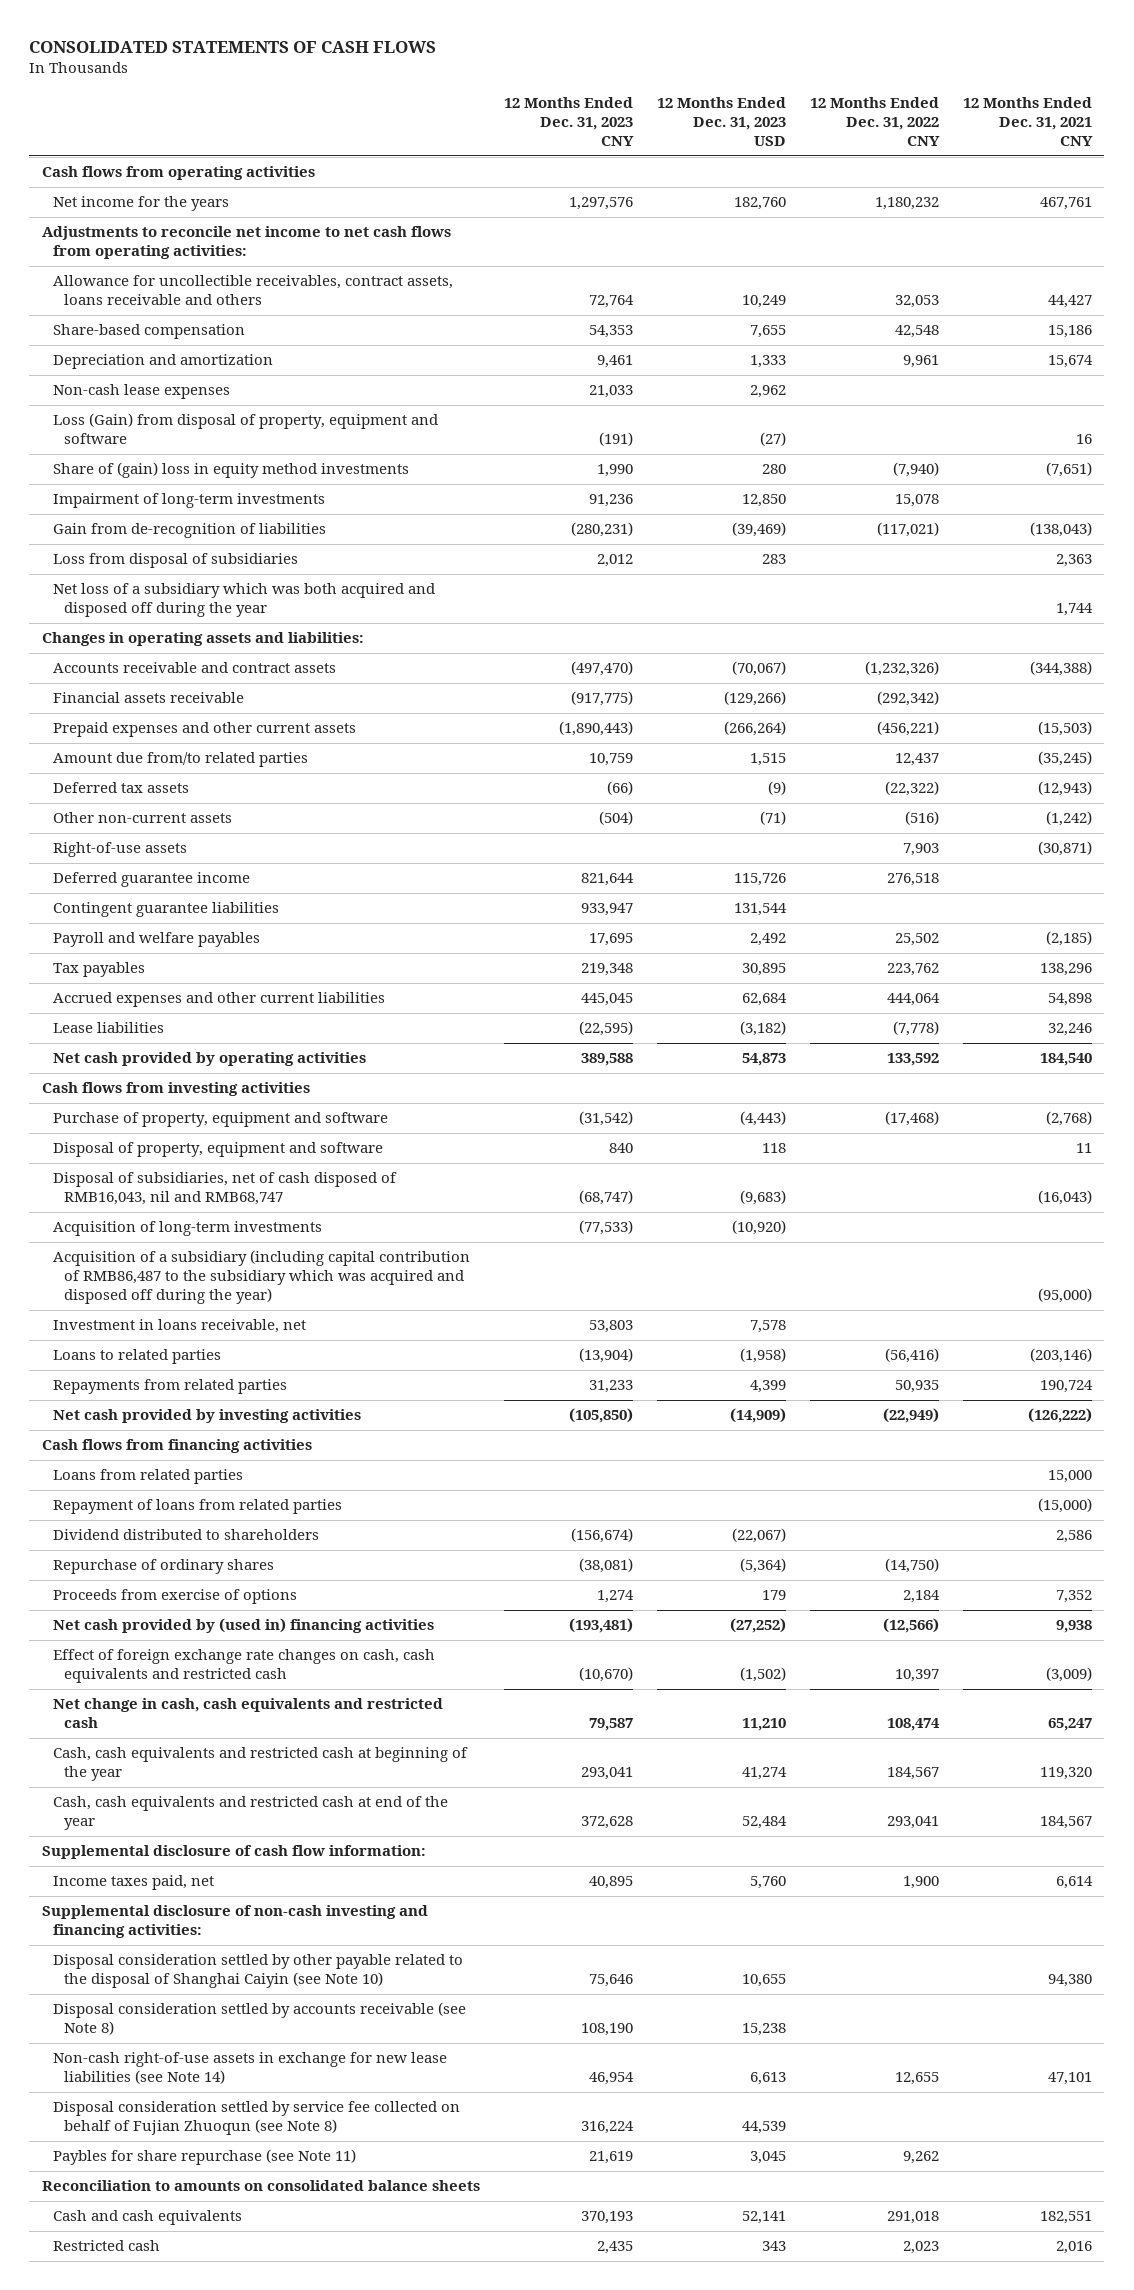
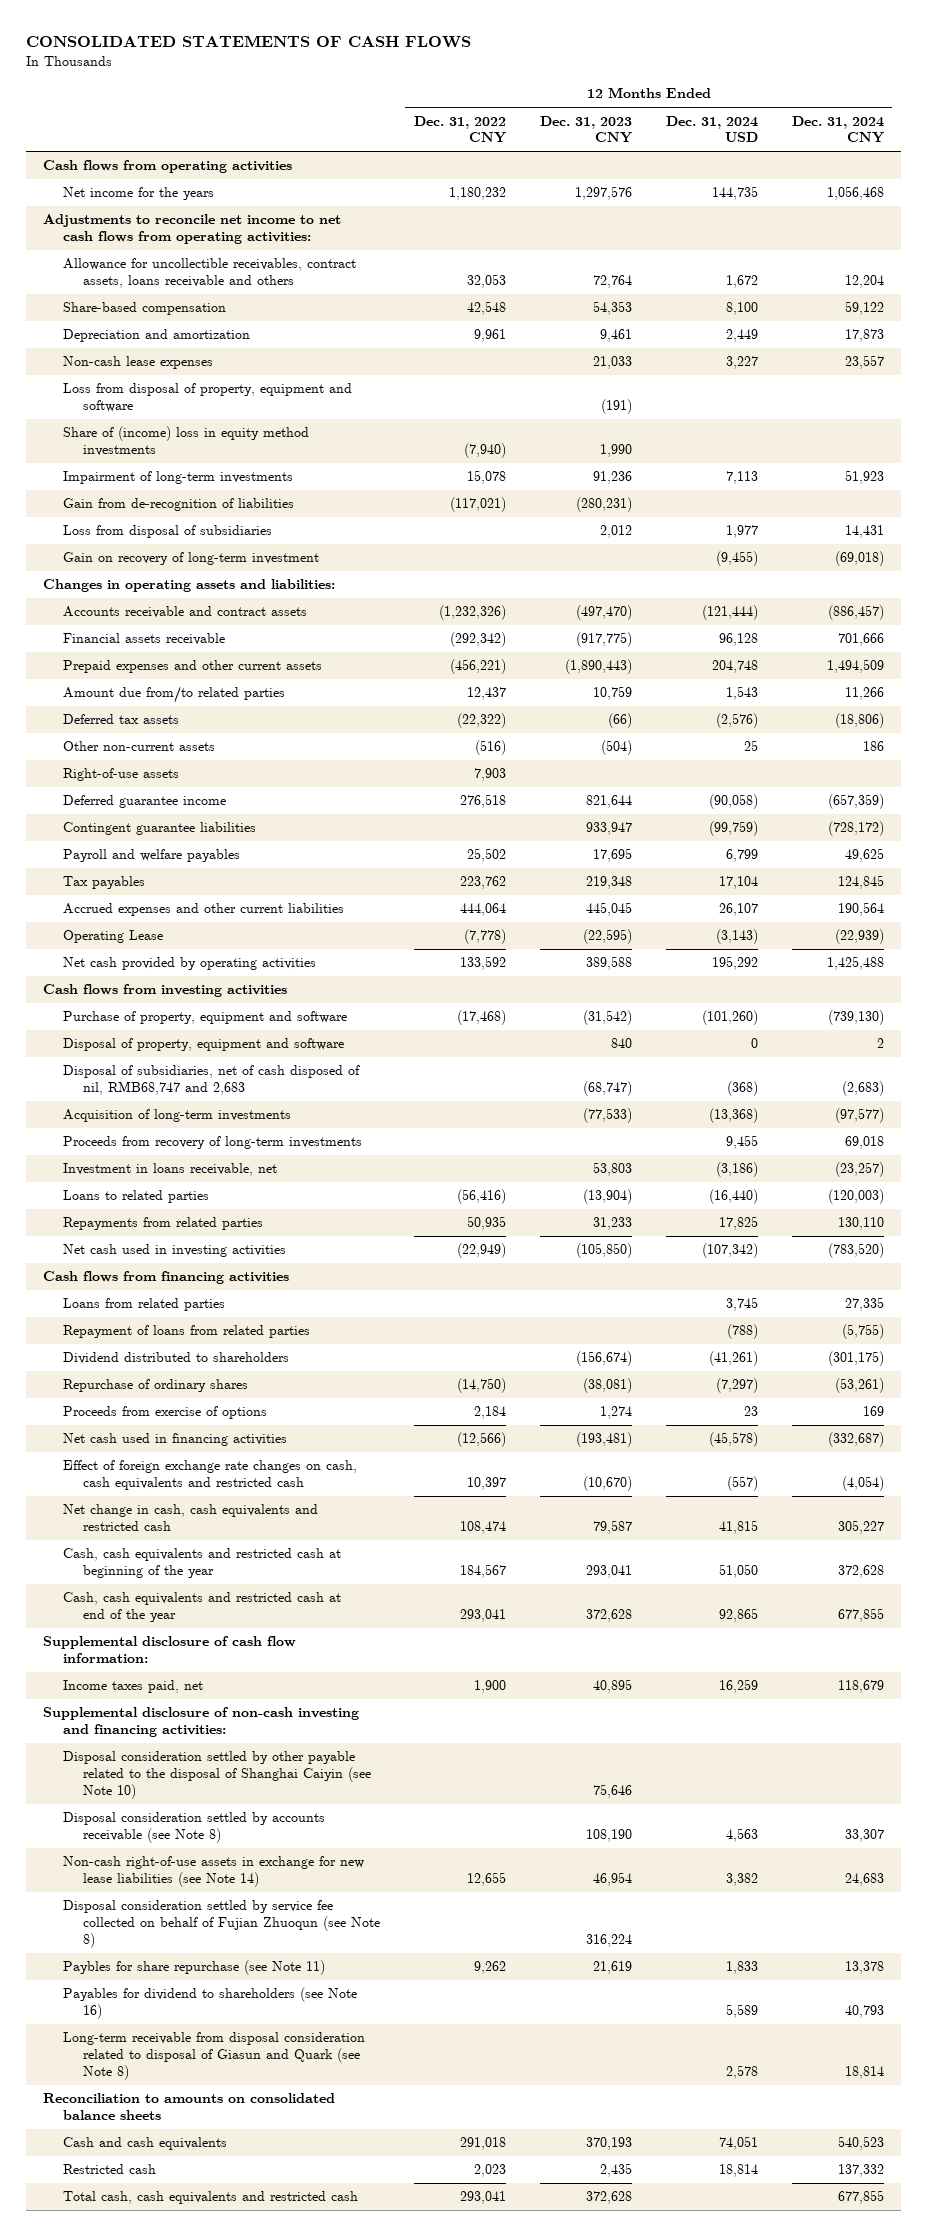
- | 12 Months Ended Dec. 31, 2023 CNY | 12 Months Ended Dec. 31, 2023 USD | 12 Months Ended Dec. 31, 2022 CNY | 12 Months Ended Dec. 31, 2021 CNY
+ | 12 Months Ended Dec. 31, 2022 CNY | 12 Months Ended Dec. 31, 2023 CNY | 12 Months Ended Dec. 31, 2024 USD | 12 Months Ended Dec. 31, 2024 CNY
- Loss (Gain) from disposal of property, equipment and software | (191) | (27) | | 16
- Share of (gain) loss in equity method investments | 1,990 | 280 | (7,940) | (7,651)
+ Loss from disposal of property, equipment and software | | (191) | |
+ Share of (income) loss in equity method investments | (7,940) | 1,990 | |
- Net loss of a subsidiary which was both acquired and disposed off during the year | | | | 1,744
+ Gain on recovery of long-term investment | | | (9,455) | (69,018)
- Lease liabilities | (22,595) | (3,182) | (7,778) | 32,246
+ Operating Lease | (7,778) | (22,595) | (3,143) | (22,939)
- Disposal of subsidiaries, net of cash disposed of RMB16,043, nil and RMB68,747 | (68,747) | (9,683) | | (16,043)
+ Disposal of subsidiaries, net of cash disposed of nil, RMB68,747 and 2,683 | | (68,747) | (368) | (2,683)
- Acquisition of a subsidiary (including capital contribution of RMB86,487 to the subsidiary which was acquired and disposed off during the year) | | | | (95,000)
+ Proceeds from recovery of long-term investments | | | 9,455 | 69,018
- Net cash provided by investing activities | (105,850) | (14,909) | (22,949) | (126,222)
+ Net cash used in investing activities | (22,949) | (105,850) | (107,342) | (783,520)
- Net cash provided by (used in) financing activities | (193,481) | (27,252) | (12,566) | 9,938
+ Net cash used in financing activities | (12,566) | (193,481) | (45,578) | (332,687)
+ Payables for dividend to shareholders (see Note 16) | | | 5,589 | 40,793
+ Long-term receivable from disposal consideration related to disposal of Giasun and Quark (see Note 8) | | | 2,578 | 18,814
+ Total cash, cash equivalents and restricted cash | 293,041 | 372,628 | | 677,855

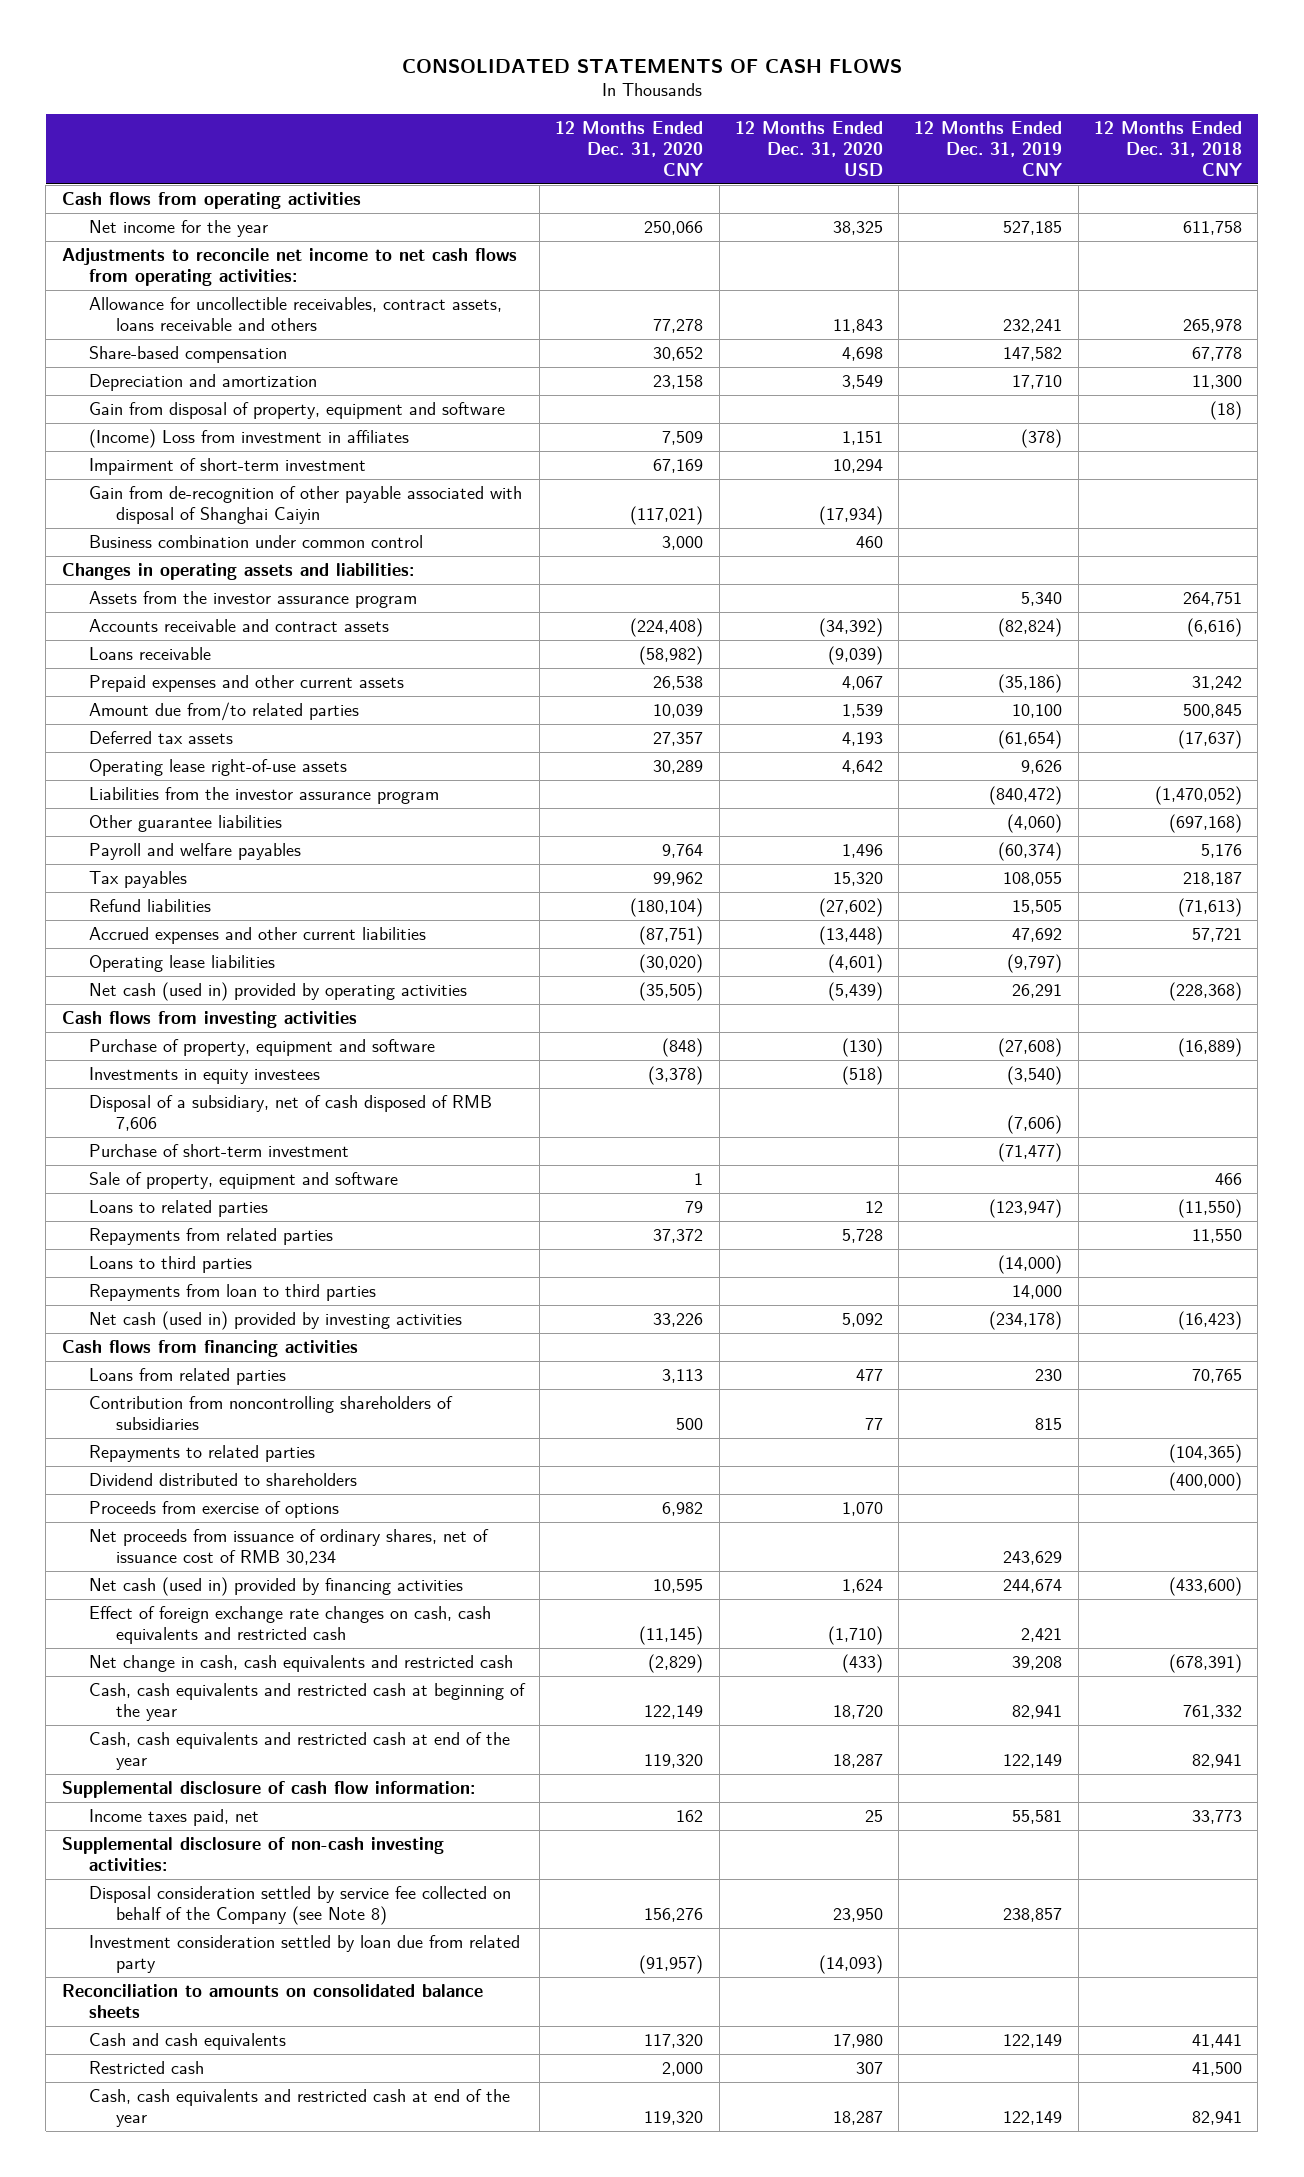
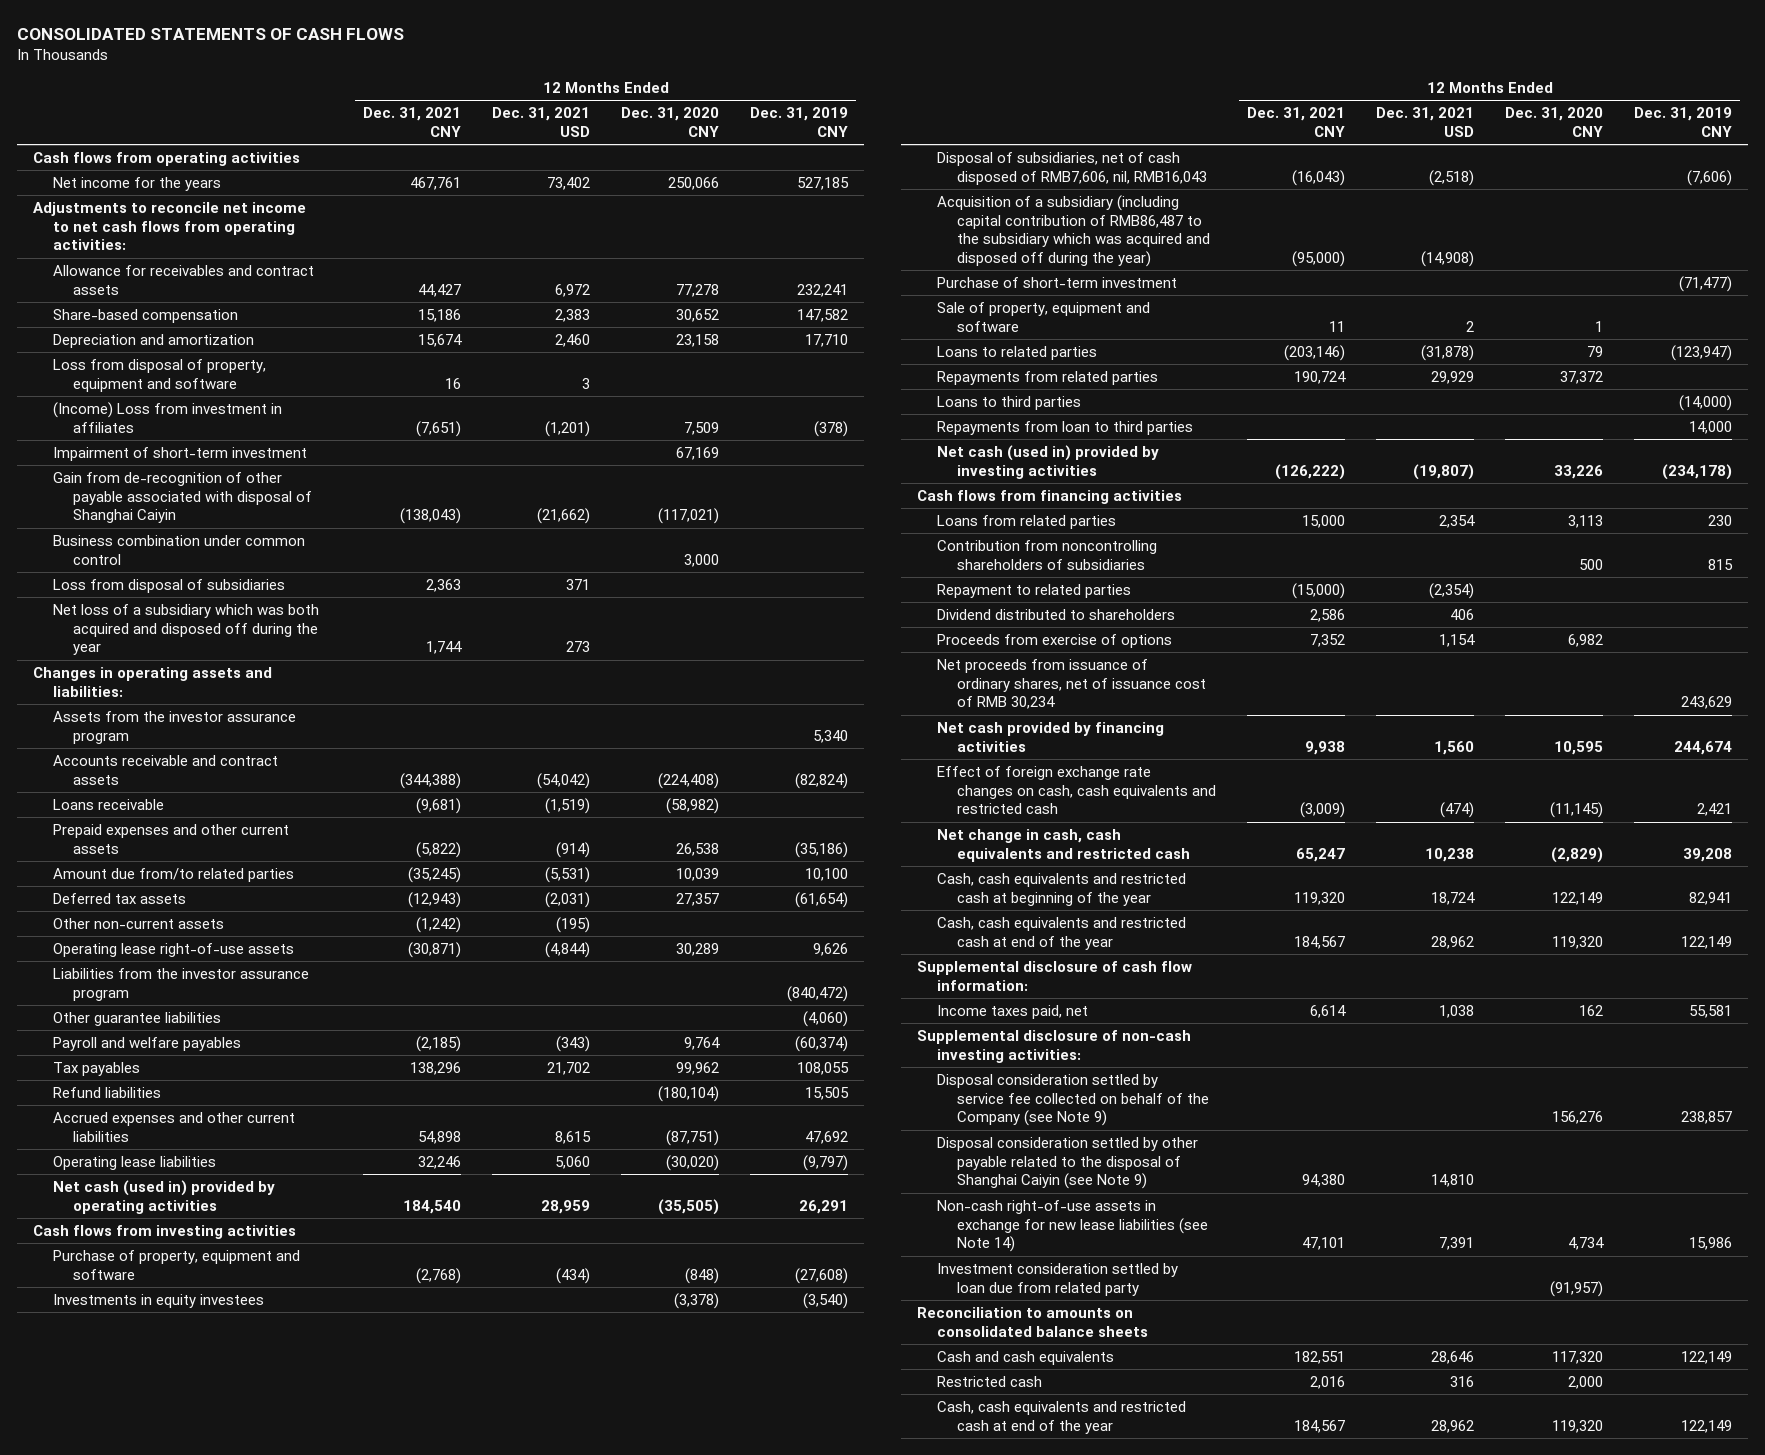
- | 12 Months Ended Dec. 31, 2020 CNY | 12 Months Ended Dec. 31, 2020 USD | 12 Months Ended Dec. 31, 2019 CNY | 12 Months Ended Dec. 31, 2018 CNY
+ | 12 Months Ended Dec. 31, 2021 CNY | 12 Months Ended Dec. 31, 2021 USD | 12 Months Ended Dec. 31, 2020 CNY | 12 Months Ended Dec. 31, 2019 CNY
- Net income for the year | 250,066 | 38,325 | 527,185 | 611,758
+ Net income for the years | 467,761 | 73,402 | 250,066 | 527,185
- Allowance for uncollectible receivables, contract assets, loans receivable and others | 77,278 | 11,843 | 232,241 | 265,978
+ Allowance for receivables and contract assets | 44,427 | 6,972 | 77,278 | 232,241
- Gain from disposal of property, equipment and software | | | | (18)
+ Loss from disposal of property, equipment and software | 16 | 3 | |
+ Loss from disposal of subsidiaries | 2,363 | 371 | |
+ Net loss of a subsidiary which was both acquired and disposed off during the year | 1,744 | 273 | |
+ Other non-current assets | (1,242) | (195) | |
- Disposal of a subsidiary, net of cash disposed of RMB 7,606 | | | (7,606) |
+ Disposal of subsidiaries, net of cash disposed of RMB7,606, nil, RMB16,043 | (16,043) | (2,518) | | (7,606)
+ Acquisition of a subsidiary (including capital contribution of RMB86,487 to the subsidiary which was acquired and disposed off during the year) | (95,000) | (14,908) | |
- Repayments to related parties | | | | (104,365)
+ Repayment to related parties | (15,000) | (2,354) | |
- Net cash (used in) provided by financing activities | 10,595 | 1,624 | 244,674 | (433,600)
+ Net cash provided by financing activities | 9,938 | 1,560 | 10,595 | 244,674
- Disposal consideration settled by service fee collected on behalf of the Company (see Note 8) | 156,276 | 23,950 | 238,857 |
+ Disposal consideration settled by service fee collected on behalf of the Company (see Note 9) | | | 156,276 | 238,857
+ Disposal consideration settled by other payable related to the disposal of Shanghai Caiyin (see Note 9) | 94,380 | 14,810 | |
+ Non-cash right-of-use assets in exchange for new lease liabilities (see Note 14) | 47,101 | 7,391 | 4,734 | 15,986

